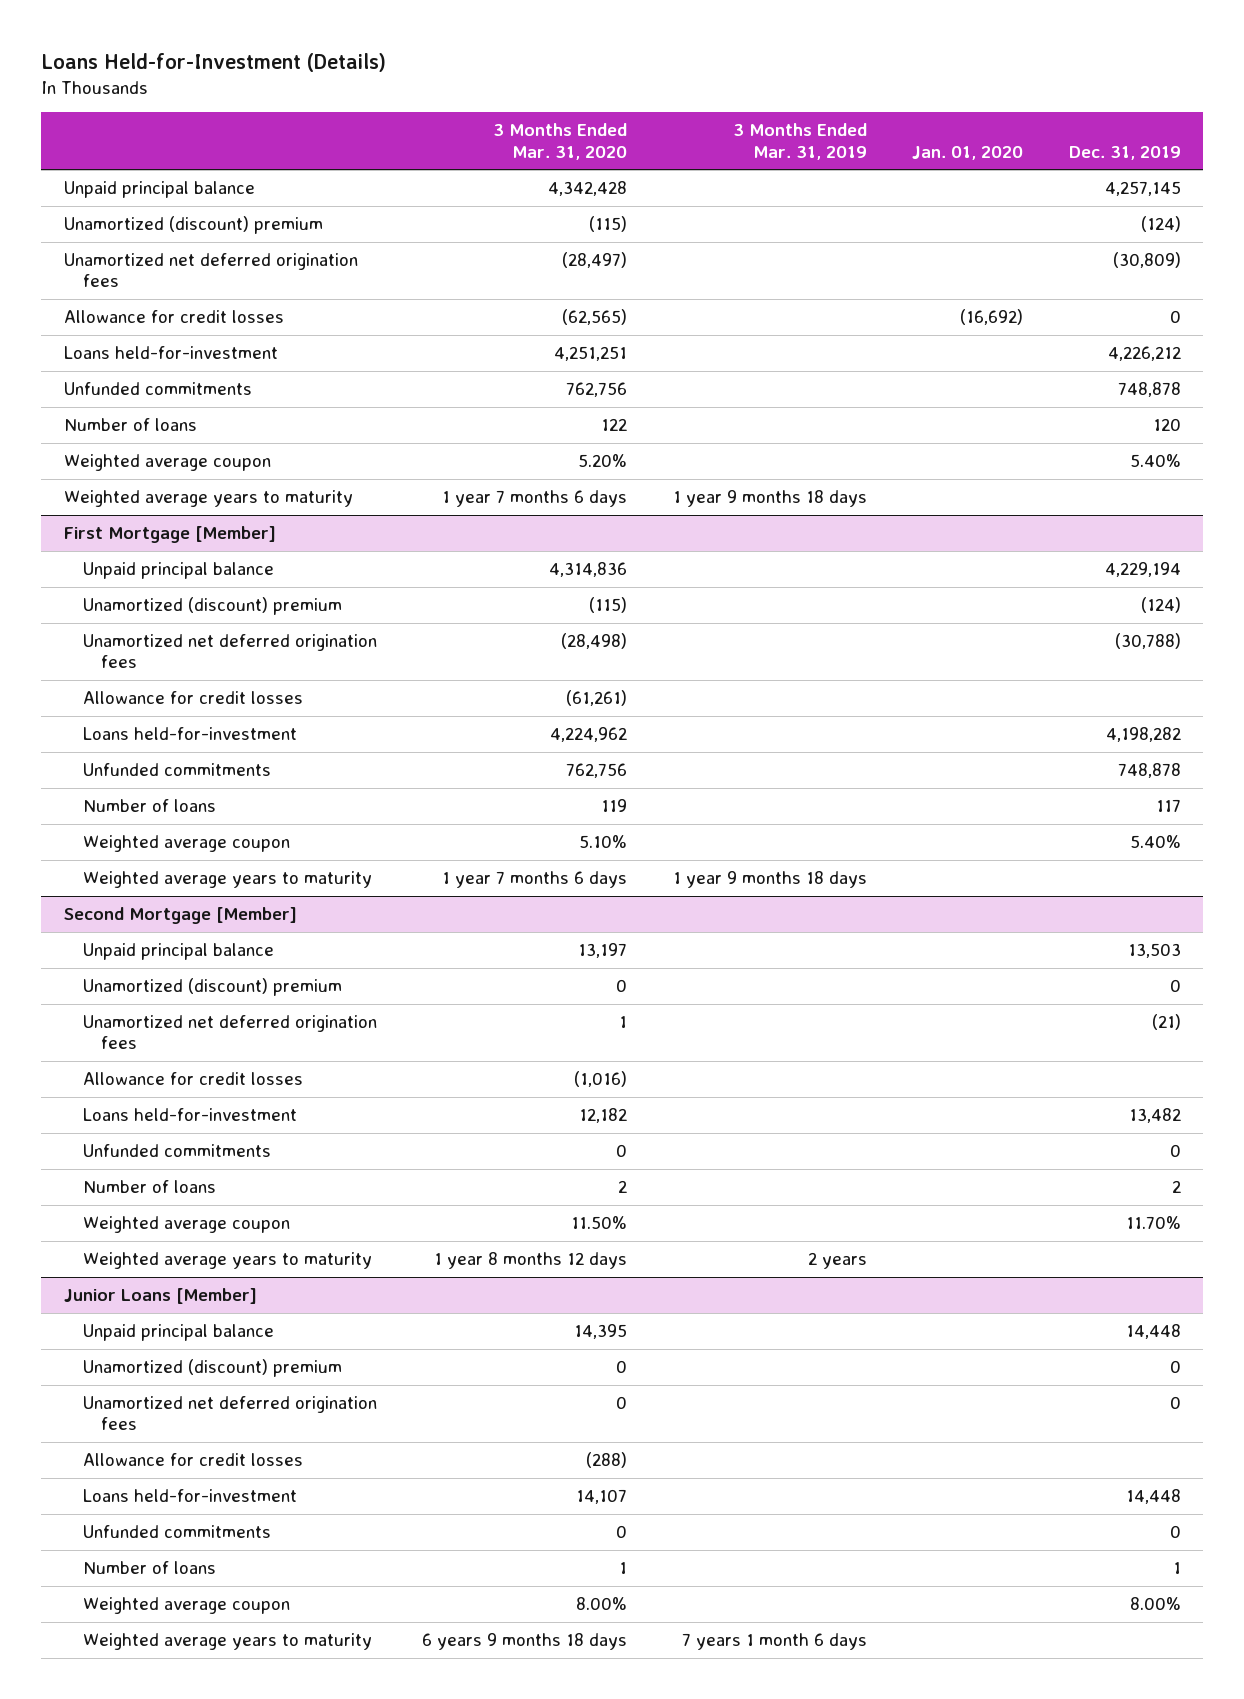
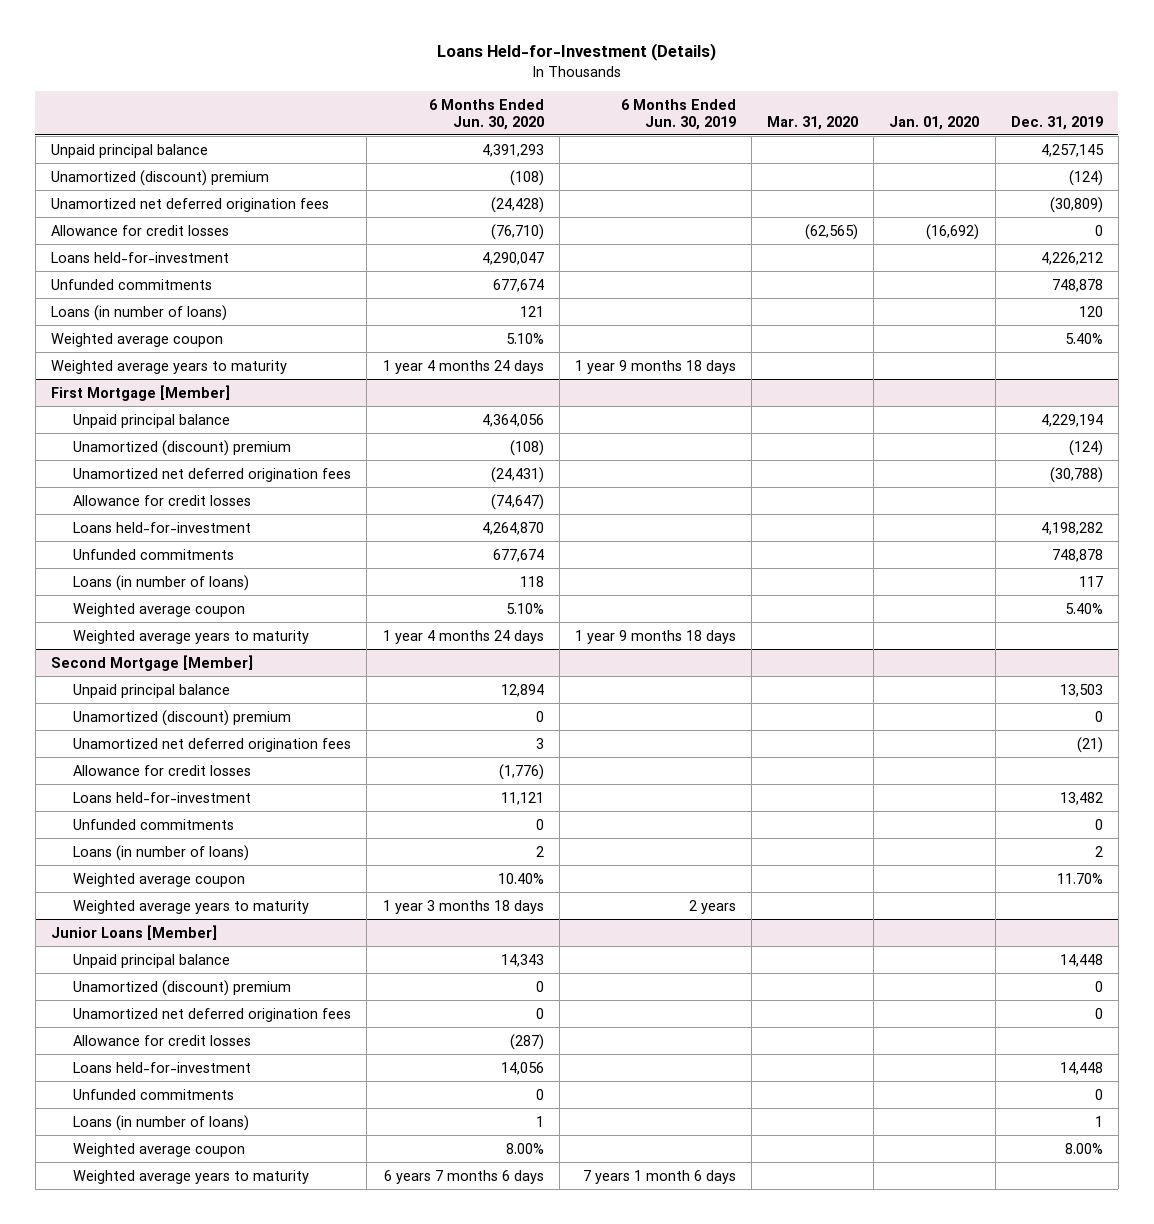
- | 3 Months Ended Mar. 31, 2020 | 3 Months Ended Mar. 31, 2019 | Jan. 01, 2020 | Dec. 31, 2019
+ | 6 Months Ended Jun. 30, 2020 | 6 Months Ended Jun. 30, 2019 | Mar. 31, 2020 | Jan. 01, 2020 | Dec. 31, 2019
- Number of loans | 122 | | | 120
+ Loans (in number of loans) | 121 | | | | 120
@ First Mortgage [Member]
- Number of loans | 119 | | | 117
+ Loans (in number of loans) | 118 | | | | 117
@ Second Mortgage [Member]
- Number of loans | 2 | | | 2
+ Loans (in number of loans) | 2 | | | | 2
@ Junior Loans [Member]
- Number of loans | 1 | | | 1
+ Loans (in number of loans) | 1 | | | | 1

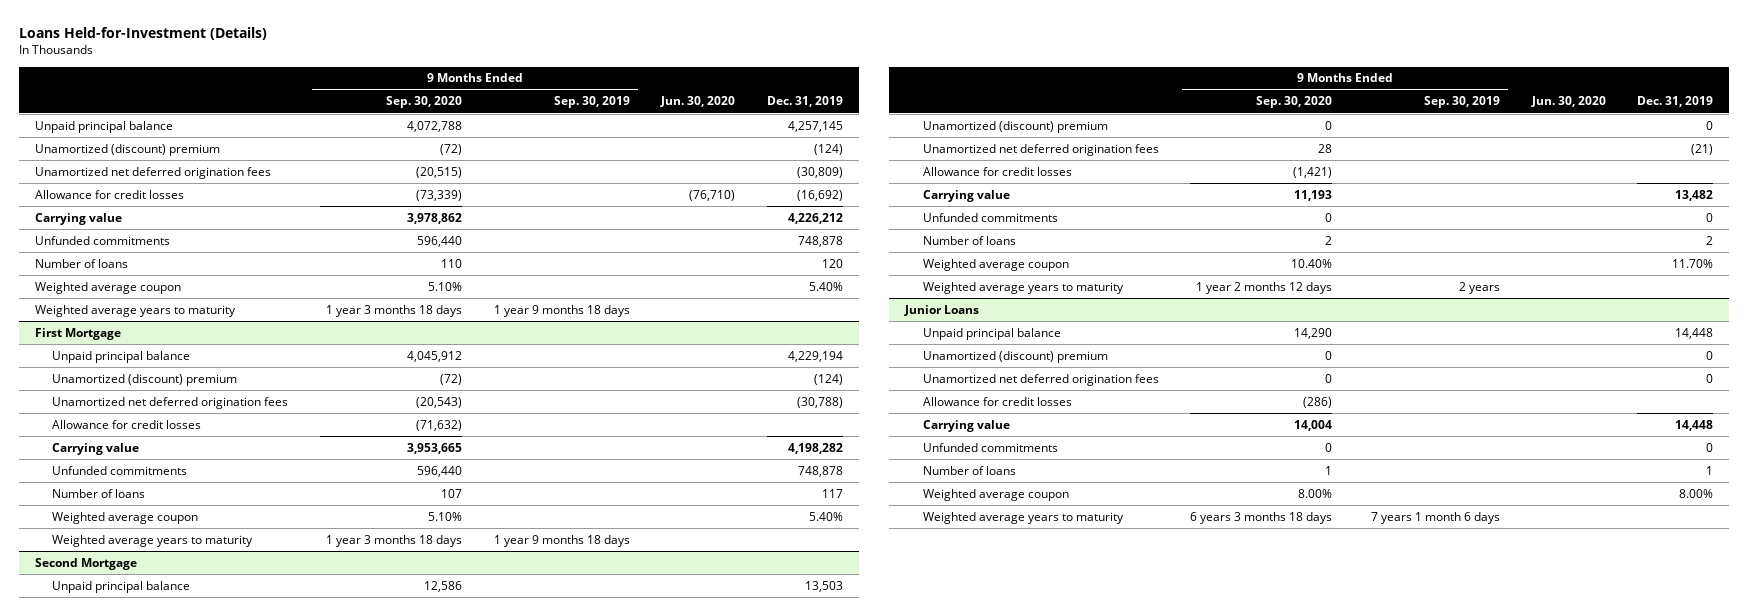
- | 6 Months Ended Jun. 30, 2020 | 6 Months Ended Jun. 30, 2019 | Mar. 31, 2020 | Jan. 01, 2020 | Dec. 31, 2019
+ | 9 Months Ended Sep. 30, 2020 | 9 Months Ended Sep. 30, 2019 | Jun. 30, 2020 | Dec. 31, 2019
- Allowance for credit losses | (76,710) | | (62,565) | (16,692) | 0
- Loans held-for-investment | 4,290,047 | | | | 4,226,212
+ Allowance for credit losses | (73,339) | | (76,710) | (16,692)
+ Carrying value | 3,978,862 | | | 4,226,212
- Loans (in number of loans) | 121 | | | | 120
+ Number of loans | 110 | | | 120
- First Mortgage [Member]
+ First Mortgage
- Loans held-for-investment | 4,264,870 | | | | 4,198,282
+ Carrying value | 3,953,665 | | | 4,198,282
- Loans (in number of loans) | 118 | | | | 117
+ Number of loans | 107 | | | 117
- Second Mortgage [Member]
+ Second Mortgage
- Loans held-for-investment | 11,121 | | | | 13,482
+ Carrying value | 11,193 | | | 13,482
- Loans (in number of loans) | 2 | | | | 2
+ Number of loans | 2 | | | 2
- Junior Loans [Member]
+ Junior Loans
- Loans held-for-investment | 14,056 | | | | 14,448
+ Carrying value | 14,004 | | | 14,448
- Loans (in number of loans) | 1 | | | | 1
+ Number of loans | 1 | | | 1

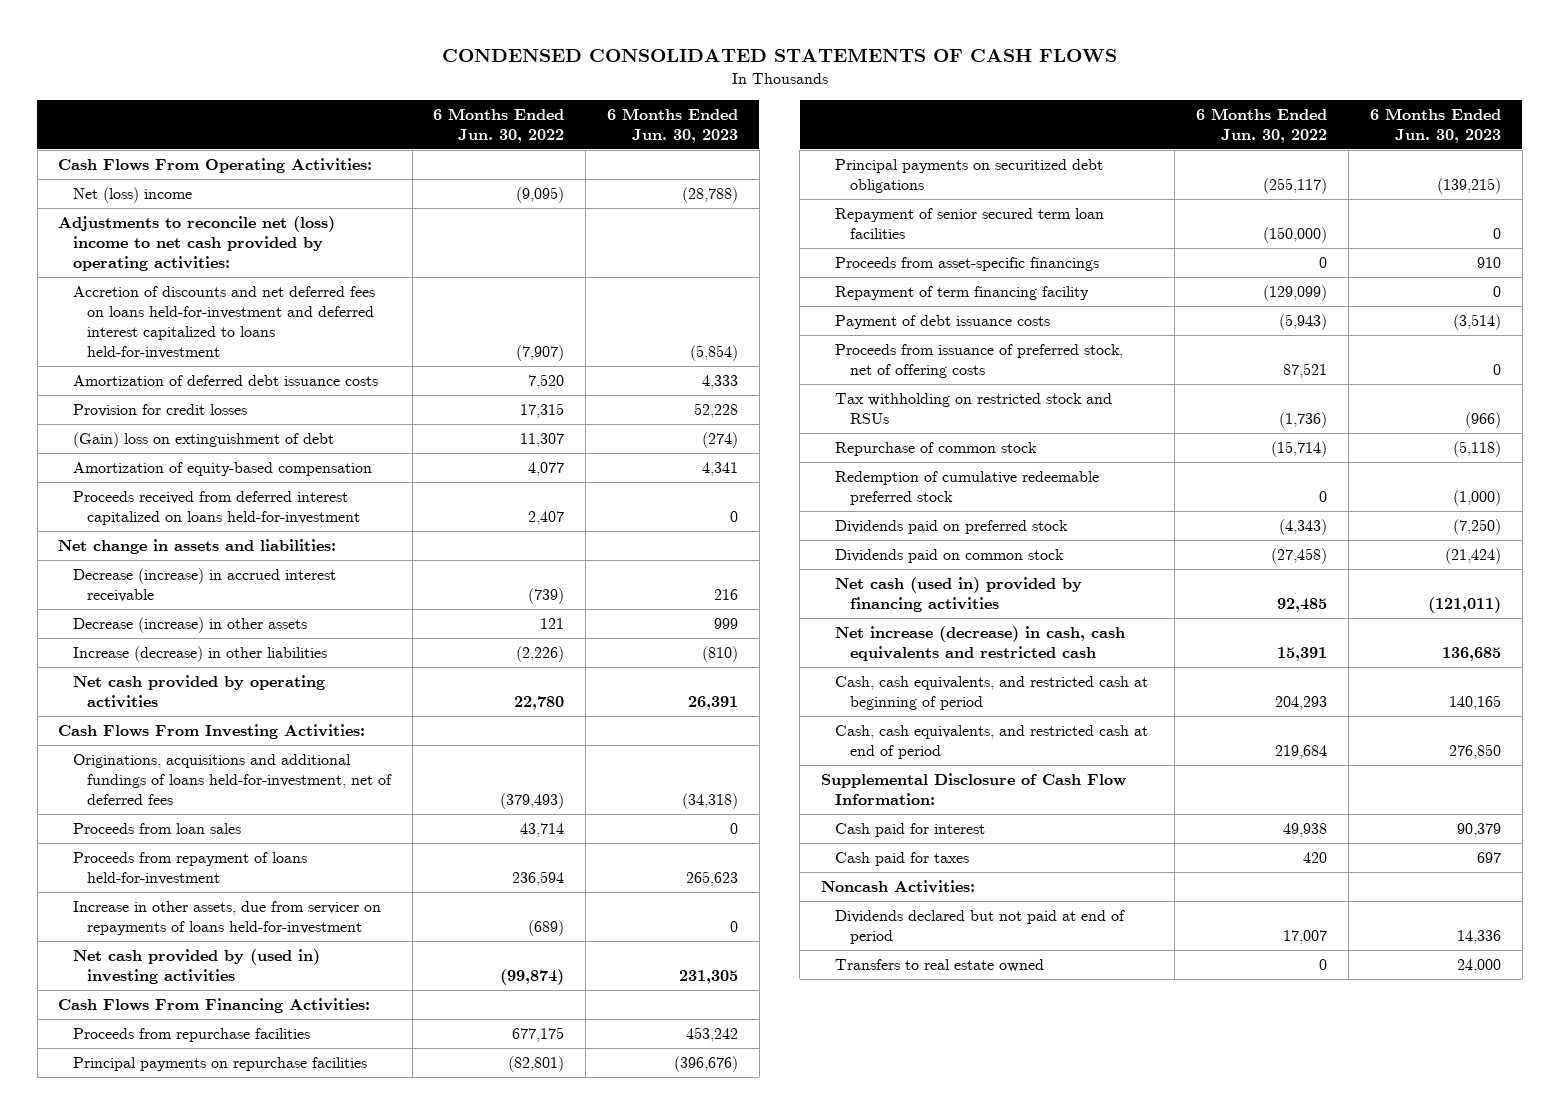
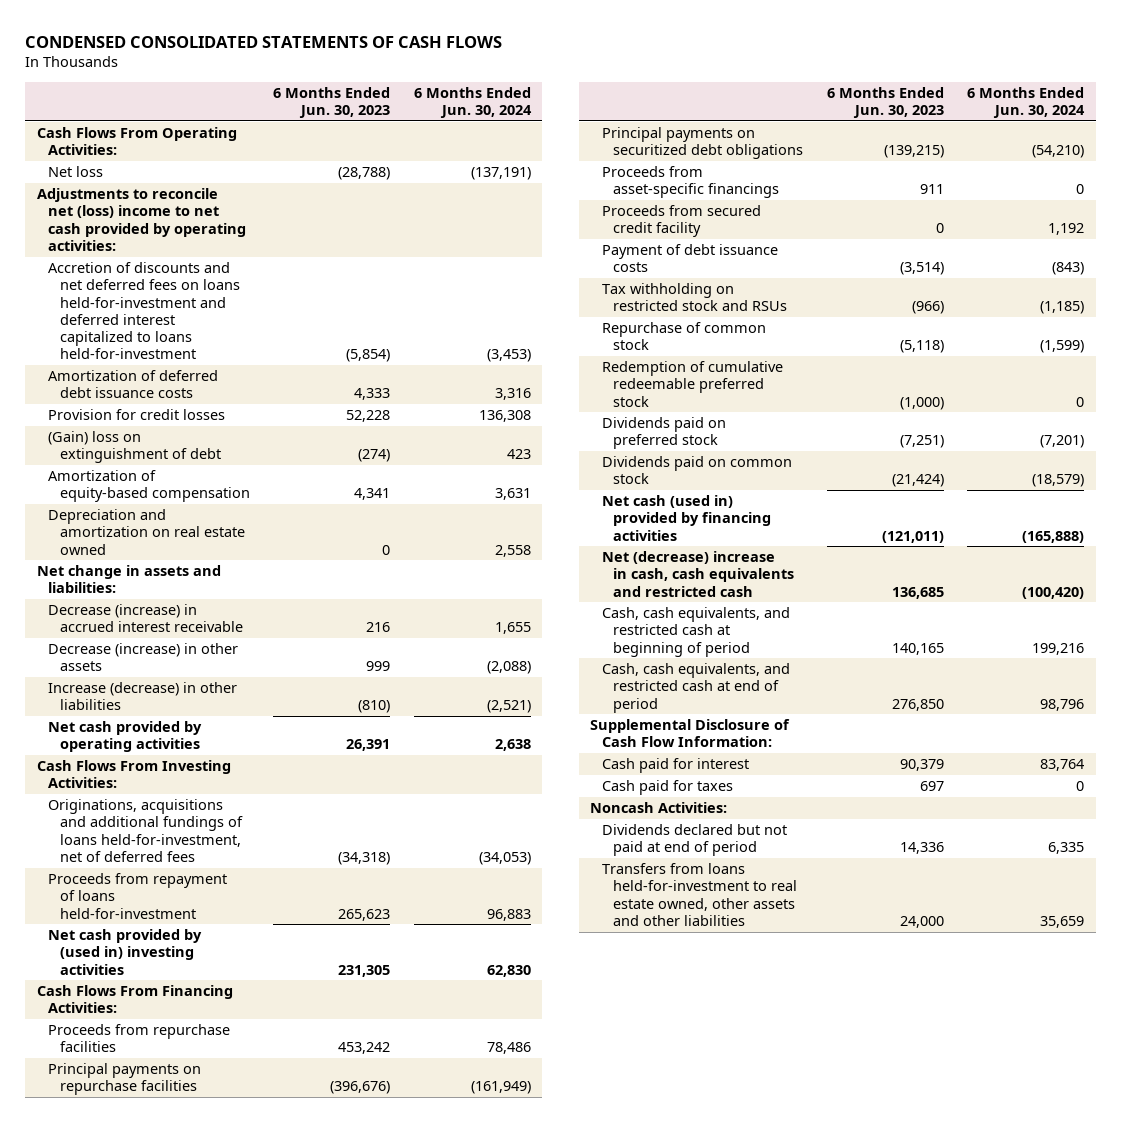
- | 6 Months Ended Jun. 30, 2022 | 6 Months Ended Jun. 30, 2023
+ | 6 Months Ended Jun. 30, 2023 | 6 Months Ended Jun. 30, 2024
- Net (loss) income | (9,095) | (28,788)
+ Net loss | (28,788) | (137,191)
- Proceeds received from deferred interest capitalized on loans held-for-investment | 2,407 | 0
+ Depreciation and amortization on real estate owned | 0 | 2,558
- Proceeds from loan sales | 43,714 | 0
- Increase in other assets, due from servicer on repayments of loans held-for-investment | (689) | 0
- Repayment of senior secured term loan facilities | (150,000) | 0
- Proceeds from asset-specific financings | 0 | 910
- Repayment of term financing facility | (129,099) | 0
+ Proceeds from asset-specific financings | 911 | 0
+ Proceeds from secured credit facility | 0 | 1,192
- Proceeds from issuance of preferred stock, net of offering costs | 87,521 | 0
- Dividends paid on preferred stock | (4,343) | (7,250)
+ Dividends paid on preferred stock | (7,251) | (7,201)
- Net increase (decrease) in cash, cash equivalents and restricted cash | 15,391 | 136,685
+ Net (decrease) increase in cash, cash equivalents and restricted cash | 136,685 | (100,420)
- Transfers to real estate owned | 0 | 24,000
+ Transfers from loans held-for-investment to real estate owned, other assets and other liabilities | 24,000 | 35,659

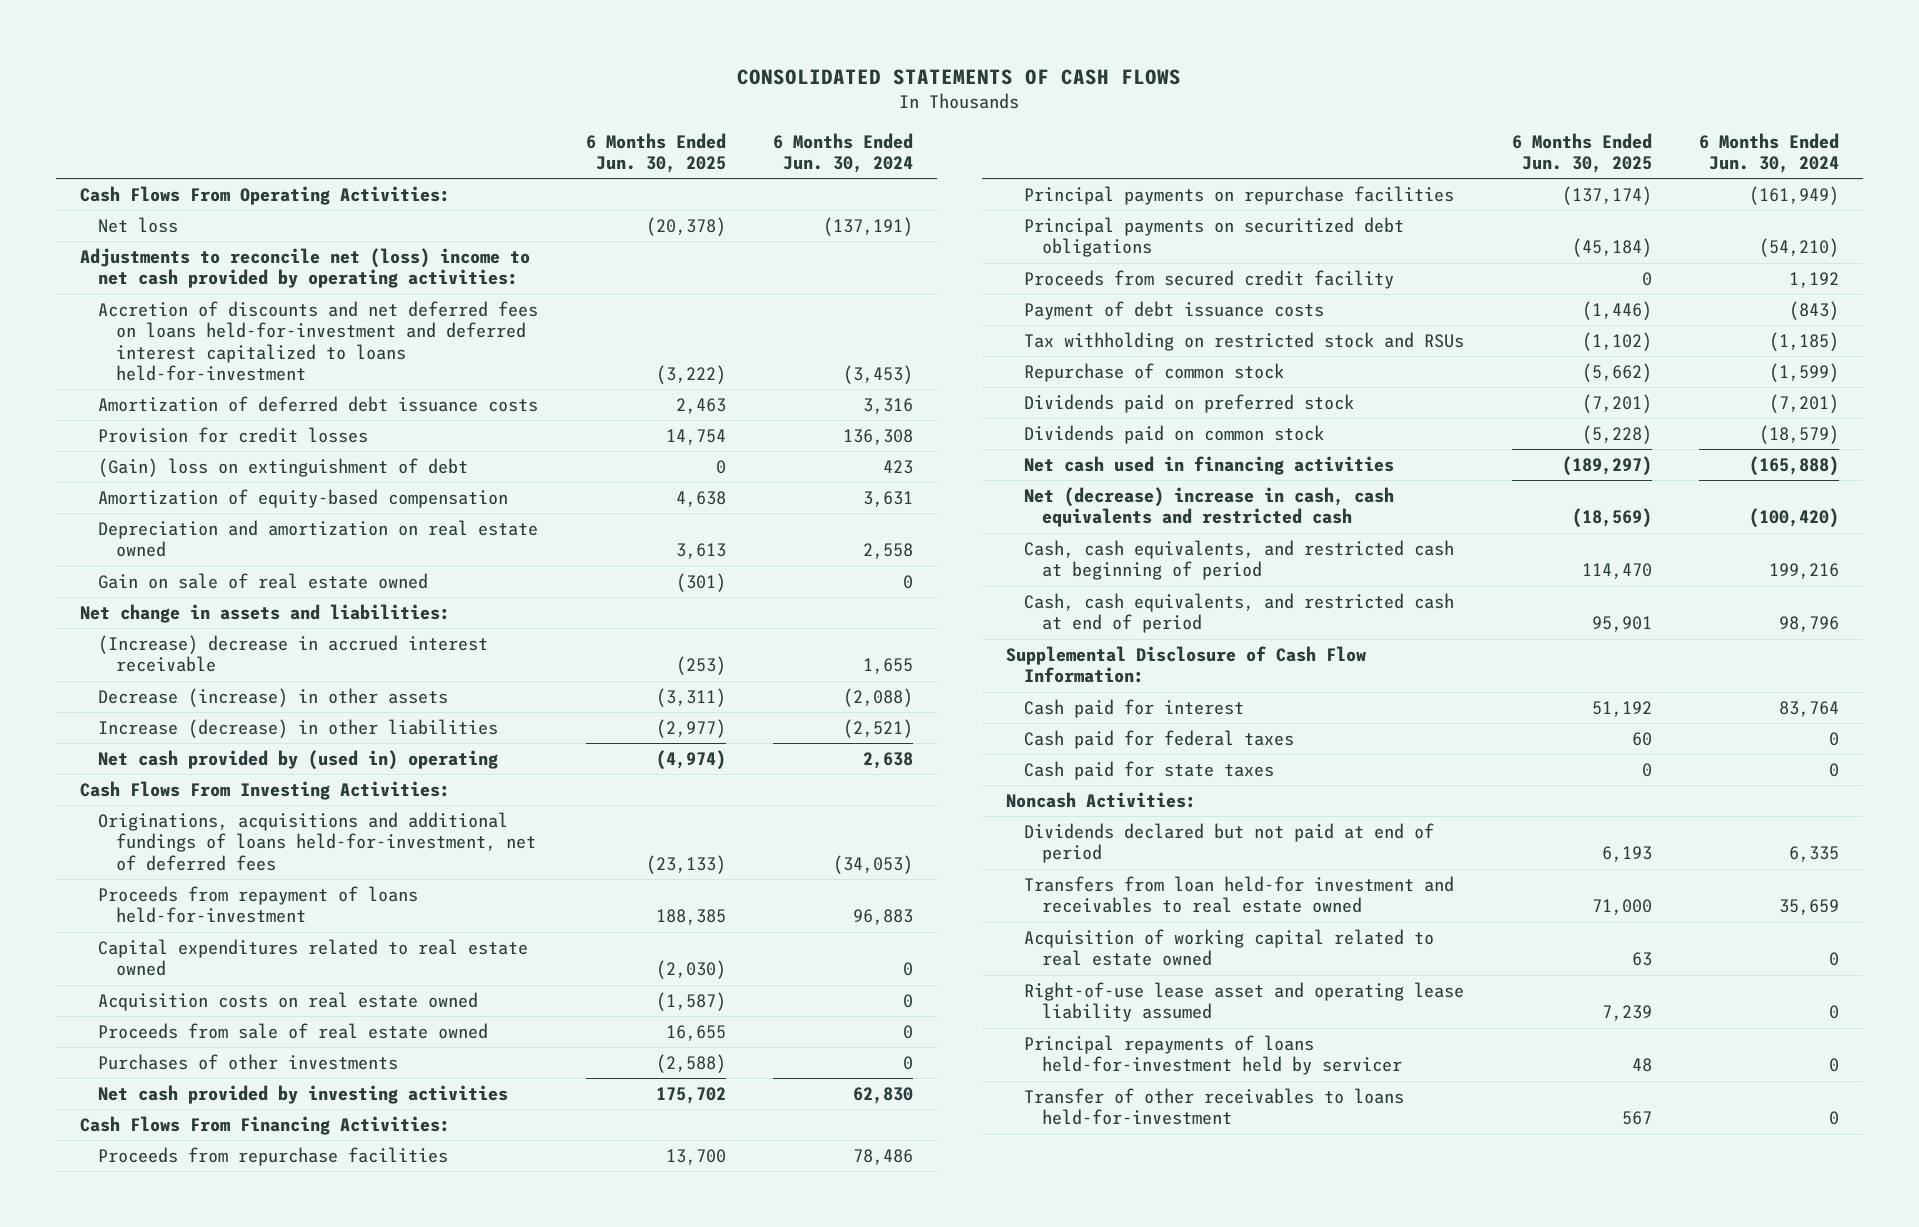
- CONDENSED CONSOLIDATED STATEMENTS OF CASH FLOWS
+ CONSOLIDATED STATEMENTS OF CASH FLOWS
- | 6 Months Ended Jun. 30, 2023 | 6 Months Ended Jun. 30, 2024
+ | 6 Months Ended Jun. 30, 2025 | 6 Months Ended Jun. 30, 2024
+ Gain on sale of real estate owned | (301) | 0
- Decrease (increase) in accrued interest receivable | 216 | 1,655
+ (Increase) decrease in accrued interest receivable | (253) | 1,655
- Net cash provided by operating activities | 26,391 | 2,638
+ Net cash provided by (used in) operating | (4,974) | 2,638
- Net cash provided by (used in) investing activities | 231,305 | 62,830
+ Capital expenditures related to real estate owned | (2,030) | 0
+ Acquisition costs on real estate owned | (1,587) | 0
+ Proceeds from sale of real estate owned | 16,655 | 0
+ Purchases of other investments | (2,588) | 0
+ Net cash provided by investing activities | 175,702 | 62,830
- Proceeds from asset-specific financings | 911 | 0
- Redemption of cumulative redeemable preferred stock | (1,000) | 0
- Net cash (used in) provided by financing activities | (121,011) | (165,888)
+ Net cash used in financing activities | (189,297) | (165,888)
- Cash paid for taxes | 697 | 0
+ Cash paid for federal taxes | 60 | 0
+ Cash paid for state taxes | 0 | 0
- Transfers from loans held-for-investment to real estate owned, other assets and other liabilities | 24,000 | 35,659
+ Transfers from loan held-for investment and receivables to real estate owned | 71,000 | 35,659
+ Acquisition of working capital related to real estate owned | 63 | 0
+ Right-of-use lease asset and operating lease liability assumed | 7,239 | 0
+ Principal repayments of loans held-for-investment held by servicer | 48 | 0
+ Transfer of other receivables to loans held-for-investment | 567 | 0

